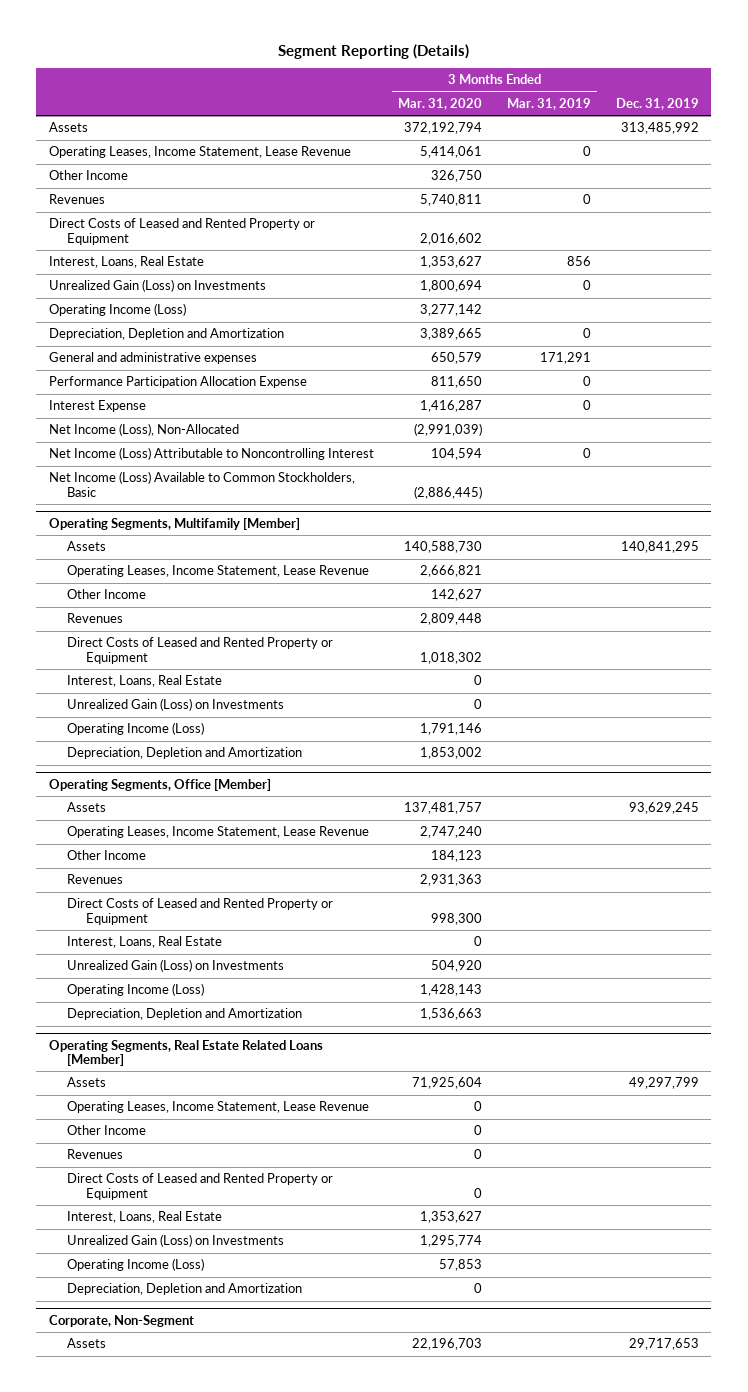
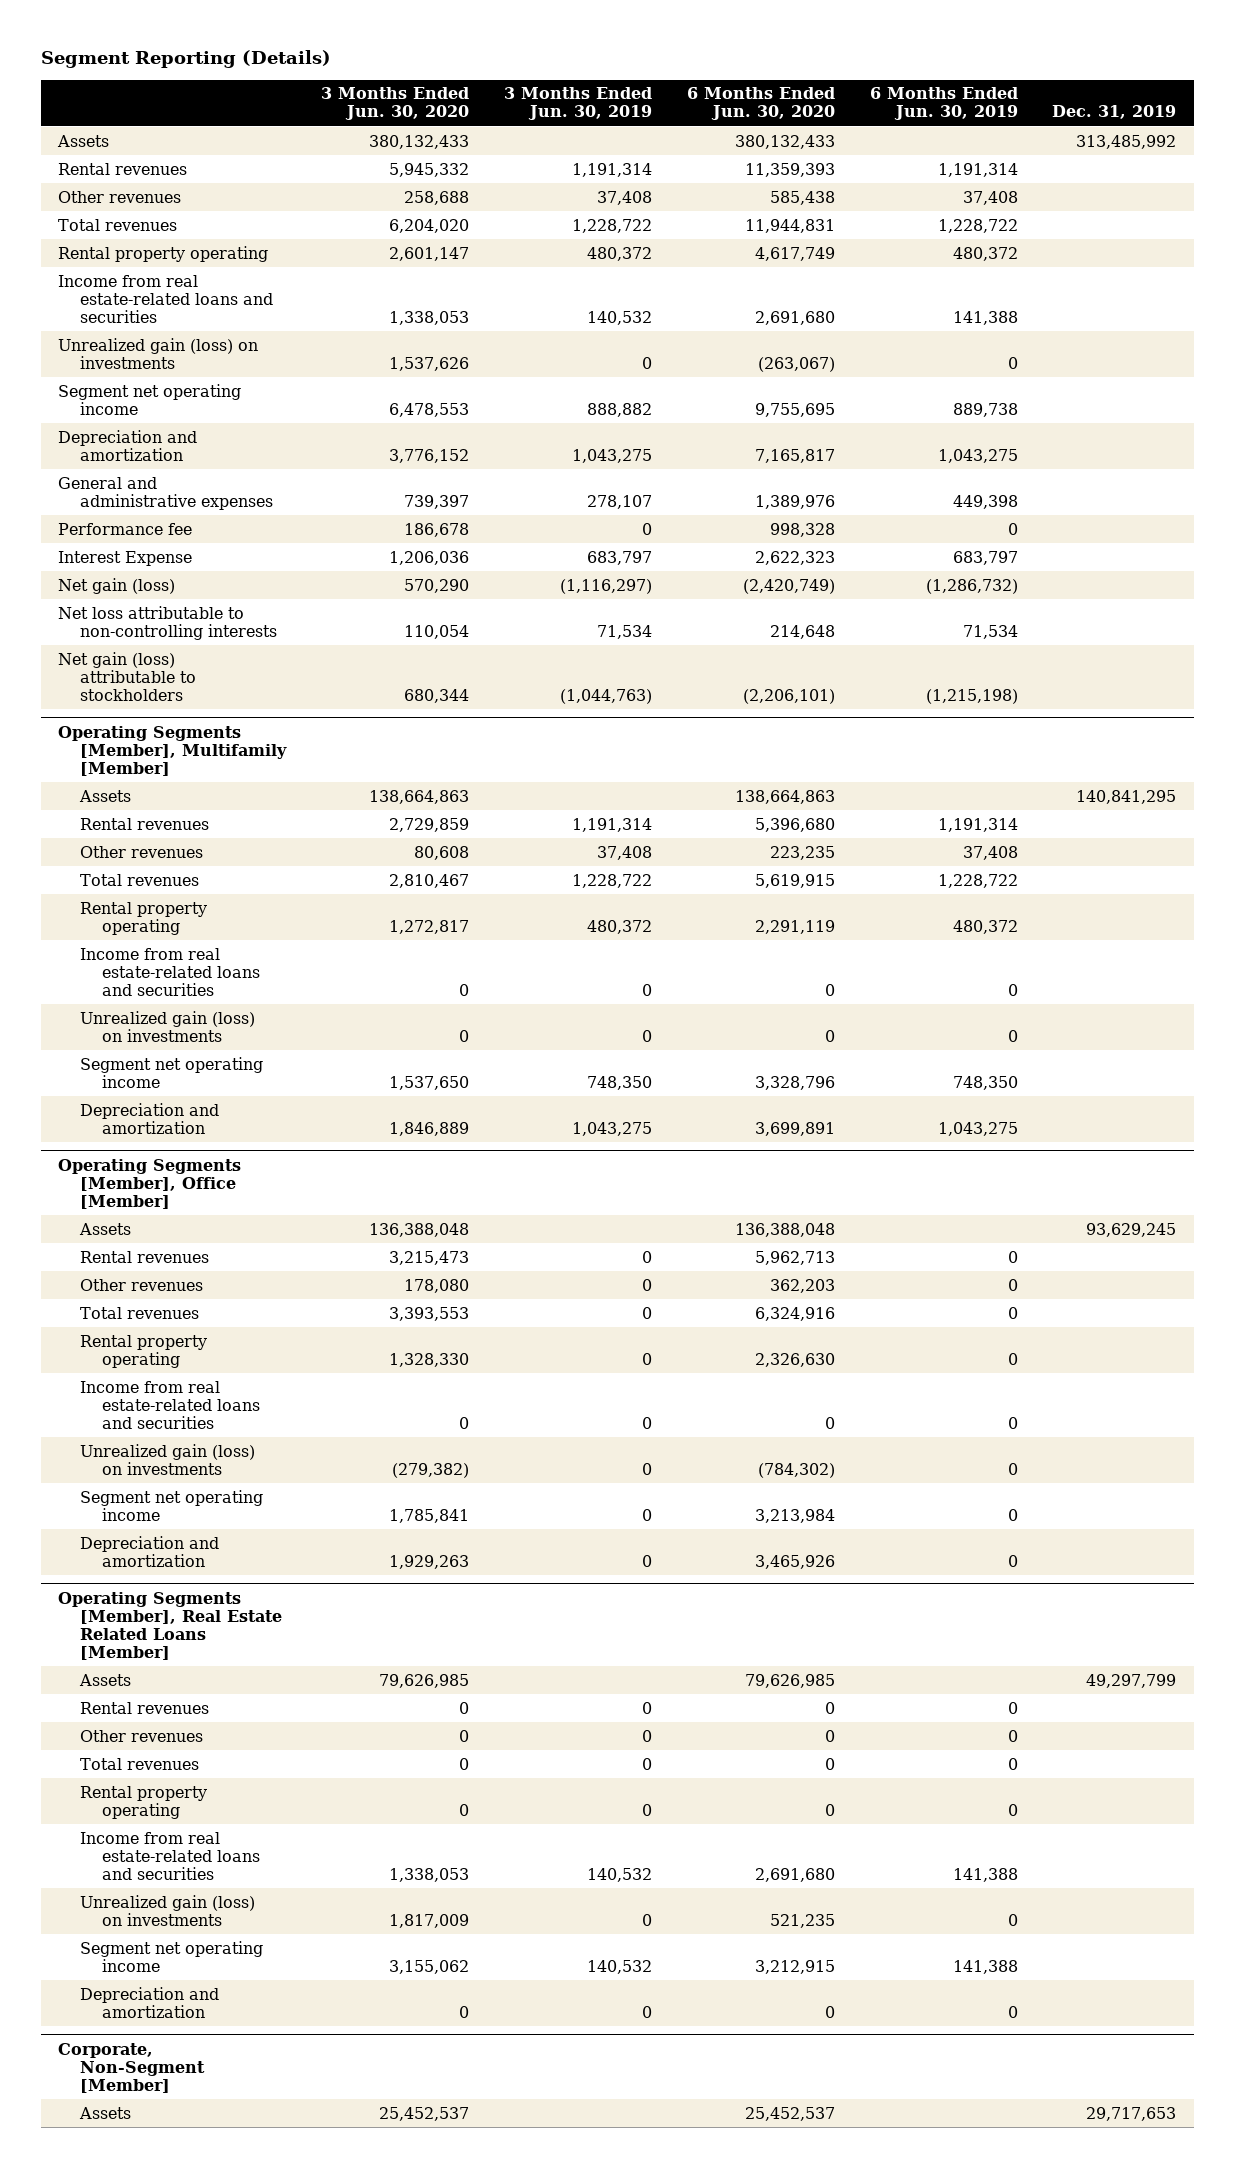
- | 3 Months Ended Mar. 31, 2020 | 3 Months Ended Mar. 31, 2019 | Dec. 31, 2019
+ | 3 Months Ended Jun. 30, 2020 | 3 Months Ended Jun. 30, 2019 | 6 Months Ended Jun. 30, 2020 | 6 Months Ended Jun. 30, 2019 | Dec. 31, 2019
- Operating Leases, Income Statement, Lease Revenue | 5,414,061 | 0 |
- Other Income | 326,750 | |
- Revenues | 5,740,811 | 0 |
- Direct Costs of Leased and Rented Property or Equipment | 2,016,602 | |
- Interest, Loans, Real Estate | 1,353,627 | 856 |
- Unrealized Gain (Loss) on Investments | 1,800,694 | 0 |
- Operating Income (Loss) | 3,277,142 | |
- Depreciation, Depletion and Amortization | 3,389,665 | 0 |
+ Rental revenues | 5,945,332 | 1,191,314 | 11,359,393 | 1,191,314 |
+ Other revenues | 258,688 | 37,408 | 585,438 | 37,408 |
+ Total revenues | 6,204,020 | 1,228,722 | 11,944,831 | 1,228,722 |
+ Rental property operating | 2,601,147 | 480,372 | 4,617,749 | 480,372 |
+ Income from real estate-related loans and securities | 1,338,053 | 140,532 | 2,691,680 | 141,388 |
+ Unrealized gain (loss) on investments | 1,537,626 | 0 | (263,067) | 0 |
+ Segment net operating income | 6,478,553 | 888,882 | 9,755,695 | 889,738 |
+ Depreciation and amortization | 3,776,152 | 1,043,275 | 7,165,817 | 1,043,275 |
- Performance Participation Allocation Expense | 811,650 | 0 |
+ Performance fee | 186,678 | 0 | 998,328 | 0 |
- Net Income (Loss), Non-Allocated | (2,991,039) | |
- Net Income (Loss) Attributable to Noncontrolling Interest | 104,594 | 0 |
- Net Income (Loss) Available to Common Stockholders, Basic | (2,886,445) | |
- Operating Segments, Multifamily [Member]
+ Net gain (loss) | 570,290 | (1,116,297) | (2,420,749) | (1,286,732) |
+ Net loss attributable to non-controlling interests | 110,054 | 71,534 | 214,648 | 71,534 |
+ Net gain (loss) attributable to stockholders | 680,344 | (1,044,763) | (2,206,101) | (1,215,198) |
+ Operating Segments [Member], Multifamily [Member]
- Operating Leases, Income Statement, Lease Revenue | 2,666,821 | |
- Other Income | 142,627 | |
- Revenues | 2,809,448 | |
- Direct Costs of Leased and Rented Property or Equipment | 1,018,302 | |
- Interest, Loans, Real Estate | 0 | |
- Unrealized Gain (Loss) on Investments | 0 | |
- Operating Income (Loss) | 1,791,146 | |
- Depreciation, Depletion and Amortization | 1,853,002 | |
- Operating Segments, Office [Member]
+ Rental revenues | 2,729,859 | 1,191,314 | 5,396,680 | 1,191,314 |
+ Other revenues | 80,608 | 37,408 | 223,235 | 37,408 |
+ Total revenues | 2,810,467 | 1,228,722 | 5,619,915 | 1,228,722 |
+ Rental property operating | 1,272,817 | 480,372 | 2,291,119 | 480,372 |
+ Income from real estate-related loans and securities | 0 | 0 | 0 | 0 |
+ Unrealized gain (loss) on investments | 0 | 0 | 0 | 0 |
+ Segment net operating income | 1,537,650 | 748,350 | 3,328,796 | 748,350 |
+ Depreciation and amortization | 1,846,889 | 1,043,275 | 3,699,891 | 1,043,275 |
+ Operating Segments [Member], Office [Member]
- Operating Leases, Income Statement, Lease Revenue | 2,747,240 | |
- Other Income | 184,123 | |
- Revenues | 2,931,363 | |
- Direct Costs of Leased and Rented Property or Equipment | 998,300 | |
- Interest, Loans, Real Estate | 0 | |
- Unrealized Gain (Loss) on Investments | 504,920 | |
- Operating Income (Loss) | 1,428,143 | |
- Depreciation, Depletion and Amortization | 1,536,663 | |
- Operating Segments, Real Estate Related Loans [Member]
+ Rental revenues | 3,215,473 | 0 | 5,962,713 | 0 |
+ Other revenues | 178,080 | 0 | 362,203 | 0 |
+ Total revenues | 3,393,553 | 0 | 6,324,916 | 0 |
+ Rental property operating | 1,328,330 | 0 | 2,326,630 | 0 |
+ Income from real estate-related loans and securities | 0 | 0 | 0 | 0 |
+ Unrealized gain (loss) on investments | (279,382) | 0 | (784,302) | 0 |
+ Segment net operating income | 1,785,841 | 0 | 3,213,984 | 0 |
+ Depreciation and amortization | 1,929,263 | 0 | 3,465,926 | 0 |
+ Operating Segments [Member], Real Estate Related Loans [Member]
- Operating Leases, Income Statement, Lease Revenue | 0 | |
- Other Income | 0 | |
- Revenues | 0 | |
- Direct Costs of Leased and Rented Property or Equipment | 0 | |
- Interest, Loans, Real Estate | 1,353,627 | |
- Unrealized Gain (Loss) on Investments | 1,295,774 | |
- Operating Income (Loss) | 57,853 | |
- Depreciation, Depletion and Amortization | 0 | |
- Corporate, Non-Segment
+ Rental revenues | 0 | 0 | 0 | 0 |
+ Other revenues | 0 | 0 | 0 | 0 |
+ Total revenues | 0 | 0 | 0 | 0 |
+ Rental property operating | 0 | 0 | 0 | 0 |
+ Income from real estate-related loans and securities | 1,338,053 | 140,532 | 2,691,680 | 141,388 |
+ Unrealized gain (loss) on investments | 1,817,009 | 0 | 521,235 | 0 |
+ Segment net operating income | 3,155,062 | 140,532 | 3,212,915 | 141,388 |
+ Depreciation and amortization | 0 | 0 | 0 | 0 |
+ Corporate, Non-Segment [Member]

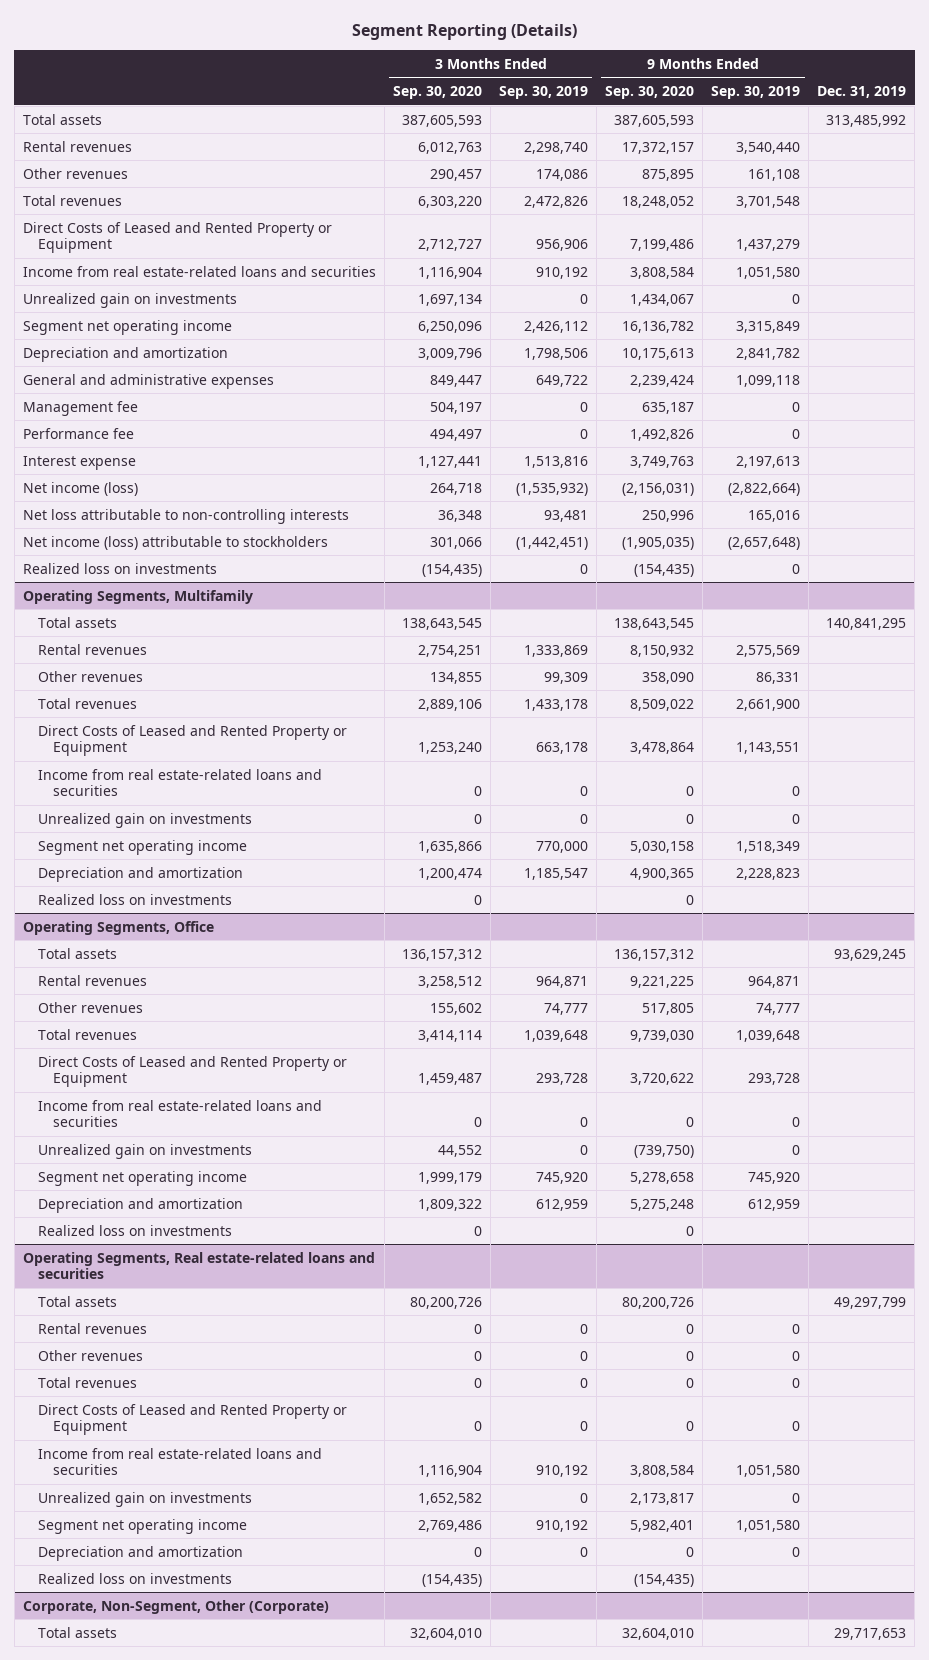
- | 3 Months Ended Jun. 30, 2020 | 3 Months Ended Jun. 30, 2019 | 6 Months Ended Jun. 30, 2020 | 6 Months Ended Jun. 30, 2019 | Dec. 31, 2019
+ | 3 Months Ended Sep. 30, 2020 | 3 Months Ended Sep. 30, 2019 | 9 Months Ended Sep. 30, 2020 | 9 Months Ended Sep. 30, 2019 | Dec. 31, 2019
- Assets | 380,132,433 | | 380,132,433 | | 313,485,992
+ Total assets | 387,605,593 | | 387,605,593 | | 313,485,992
- Rental property operating | 2,601,147 | 480,372 | 4,617,749 | 480,372 |
+ Direct Costs of Leased and Rented Property or Equipment | 2,712,727 | 956,906 | 7,199,486 | 1,437,279 |
- Unrealized gain (loss) on investments | 1,537,626 | 0 | (263,067) | 0 |
+ Unrealized gain on investments | 1,697,134 | 0 | 1,434,067 | 0 |
+ Management fee | 504,197 | 0 | 635,187 | 0 |
- Interest Expense | 1,206,036 | 683,797 | 2,622,323 | 683,797 |
- Net gain (loss) | 570,290 | (1,116,297) | (2,420,749) | (1,286,732) |
+ Interest expense | 1,127,441 | 1,513,816 | 3,749,763 | 2,197,613 |
+ Net income (loss) | 264,718 | (1,535,932) | (2,156,031) | (2,822,664) |
- Net gain (loss) attributable to stockholders | 680,344 | (1,044,763) | (2,206,101) | (1,215,198) |
- Operating Segments [Member], Multifamily [Member]
- Assets | 138,664,863 | | 138,664,863 | | 140,841,295
+ Net income (loss) attributable to stockholders | 301,066 | (1,442,451) | (1,905,035) | (2,657,648) |
+ Realized loss on investments | (154,435) | 0 | (154,435) | 0 |
+ Operating Segments, Multifamily
+ Total assets | 138,643,545 | | 138,643,545 | | 140,841,295
- Rental property operating | 1,272,817 | 480,372 | 2,291,119 | 480,372 |
+ Direct Costs of Leased and Rented Property or Equipment | 1,253,240 | 663,178 | 3,478,864 | 1,143,551 |
- Unrealized gain (loss) on investments | 0 | 0 | 0 | 0 |
+ Unrealized gain on investments | 0 | 0 | 0 | 0 |
- Operating Segments [Member], Office [Member]
- Assets | 136,388,048 | | 136,388,048 | | 93,629,245
+ Realized loss on investments | 0 | | 0 | |
+ Operating Segments, Office
+ Total assets | 136,157,312 | | 136,157,312 | | 93,629,245
- Rental property operating | 1,328,330 | 0 | 2,326,630 | 0 |
+ Direct Costs of Leased and Rented Property or Equipment | 1,459,487 | 293,728 | 3,720,622 | 293,728 |
- Unrealized gain (loss) on investments | (279,382) | 0 | (784,302) | 0 |
+ Unrealized gain on investments | 44,552 | 0 | (739,750) | 0 |
- Operating Segments [Member], Real Estate Related Loans [Member]
- Assets | 79,626,985 | | 79,626,985 | | 49,297,799
+ Realized loss on investments | 0 | | 0 | |
+ Operating Segments, Real estate-related loans and securities
+ Total assets | 80,200,726 | | 80,200,726 | | 49,297,799
- Rental property operating | 0 | 0 | 0 | 0 |
+ Direct Costs of Leased and Rented Property or Equipment | 0 | 0 | 0 | 0 |
- Unrealized gain (loss) on investments | 1,817,009 | 0 | 521,235 | 0 |
+ Unrealized gain on investments | 1,652,582 | 0 | 2,173,817 | 0 |
- Corporate, Non-Segment [Member]
- Assets | 25,452,537 | | 25,452,537 | | 29,717,653
+ Realized loss on investments | (154,435) | | (154,435) | |
+ Corporate, Non-Segment, Other (Corporate)
+ Total assets | 32,604,010 | | 32,604,010 | | 29,717,653

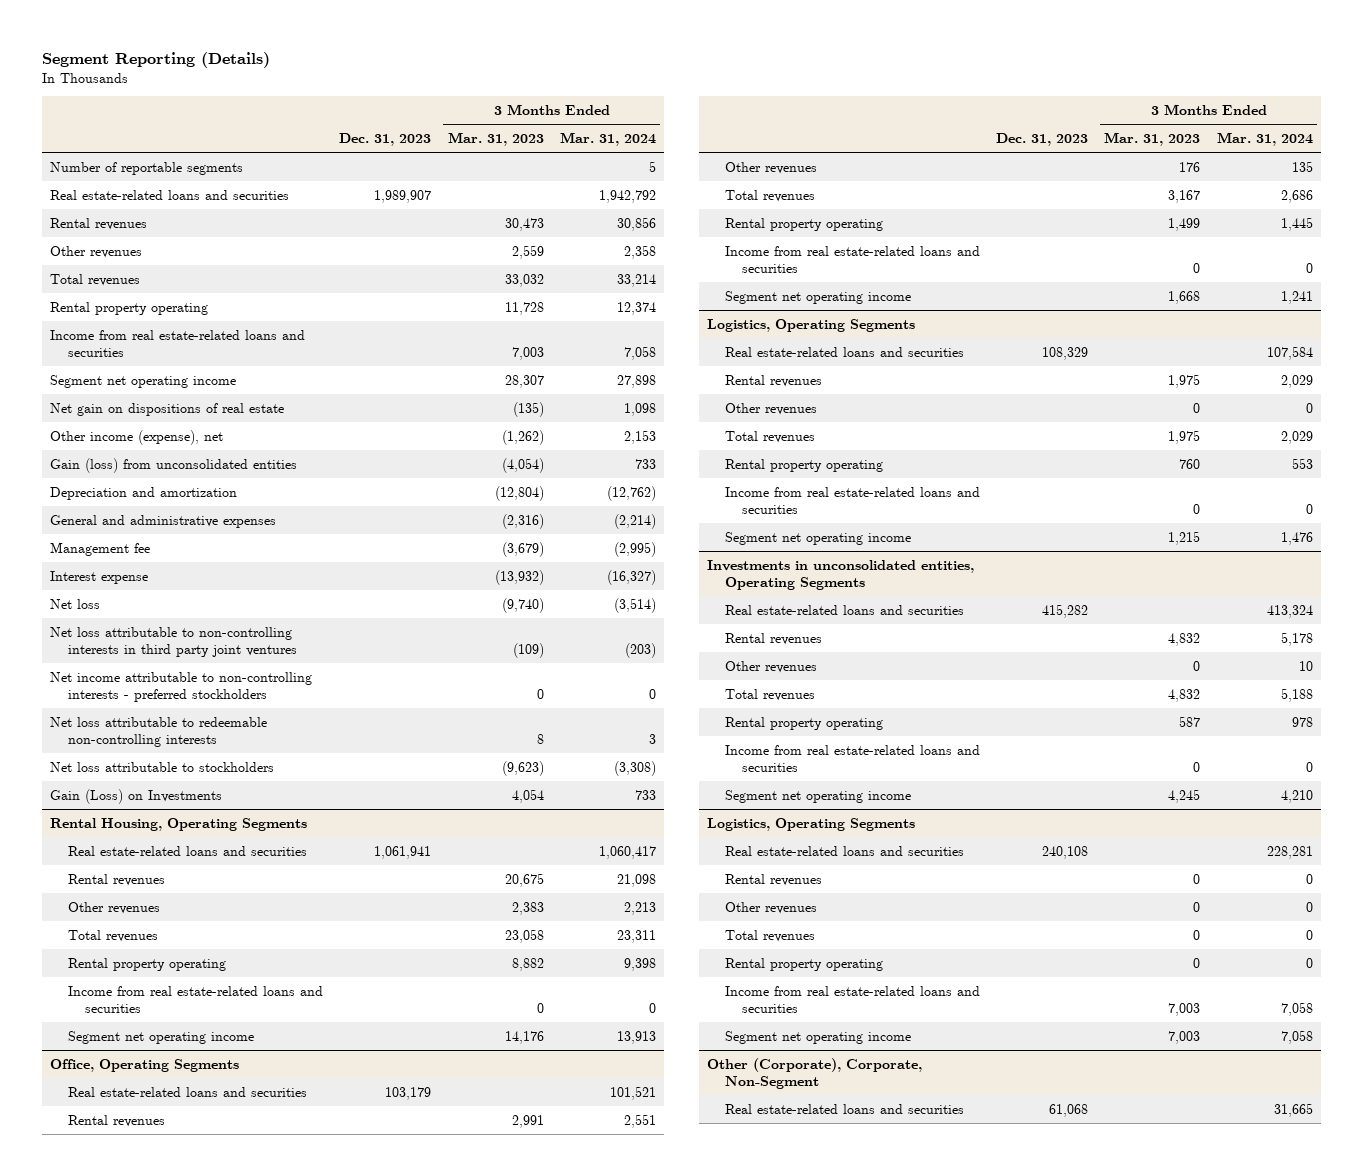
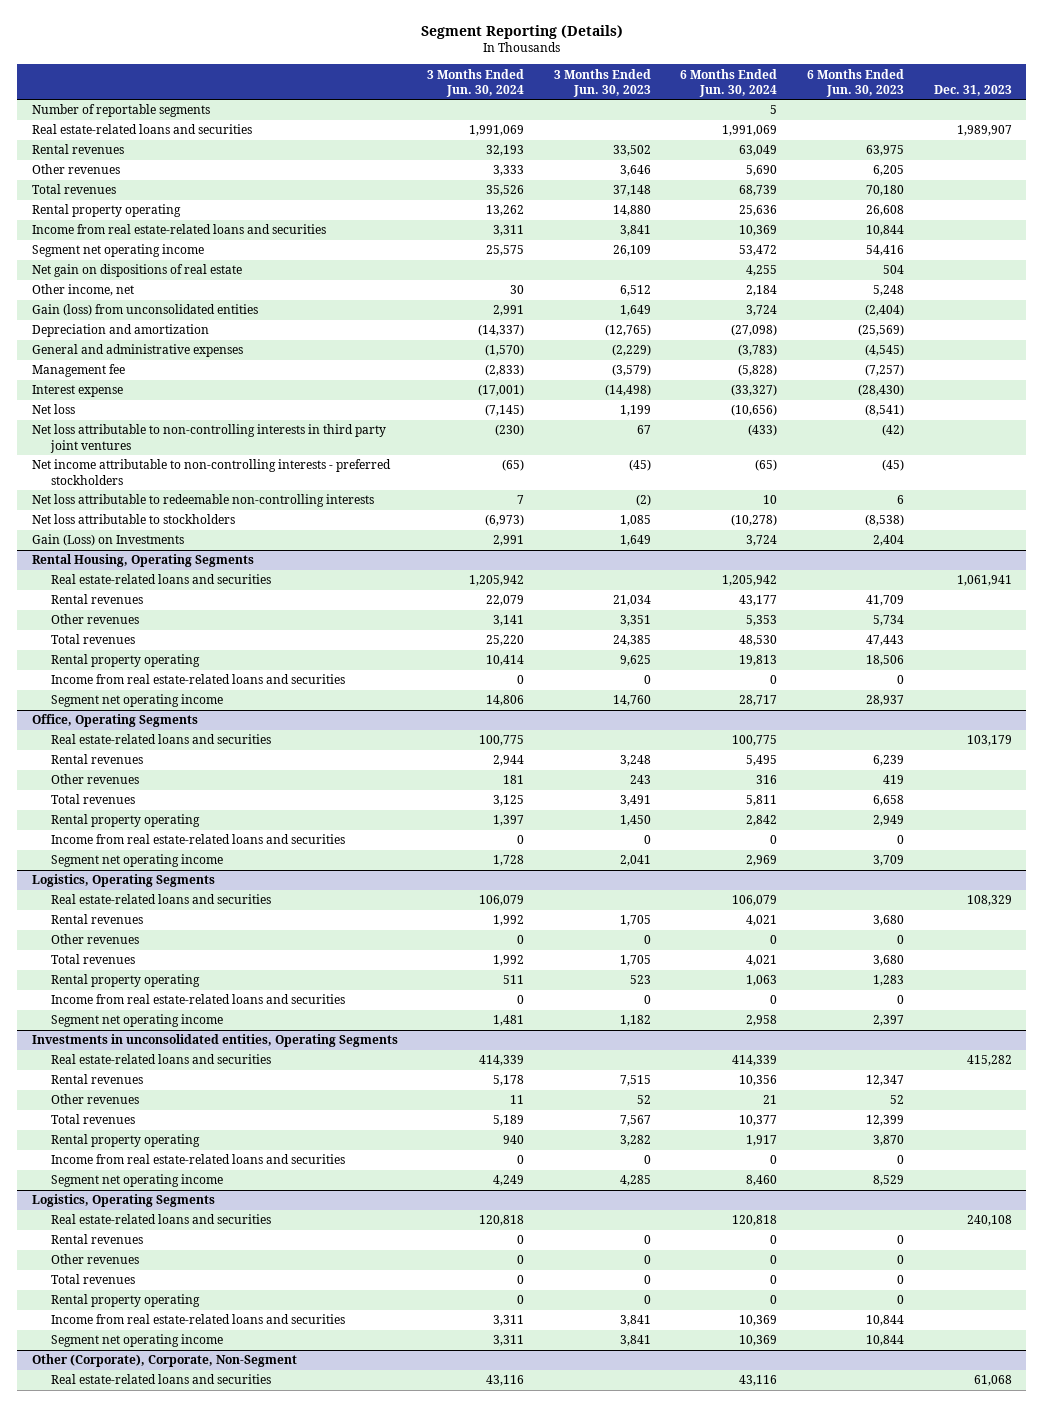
- | Dec. 31, 2023 | 3 Months Ended Mar. 31, 2023 | 3 Months Ended Mar. 31, 2024
+ | 3 Months Ended Jun. 30, 2024 | 3 Months Ended Jun. 30, 2023 | 6 Months Ended Jun. 30, 2024 | 6 Months Ended Jun. 30, 2023 | Dec. 31, 2023
- Other income (expense), net | | (1,262) | 2,153
+ Other income, net | 30 | 6,512 | 2,184 | 5,248 |

